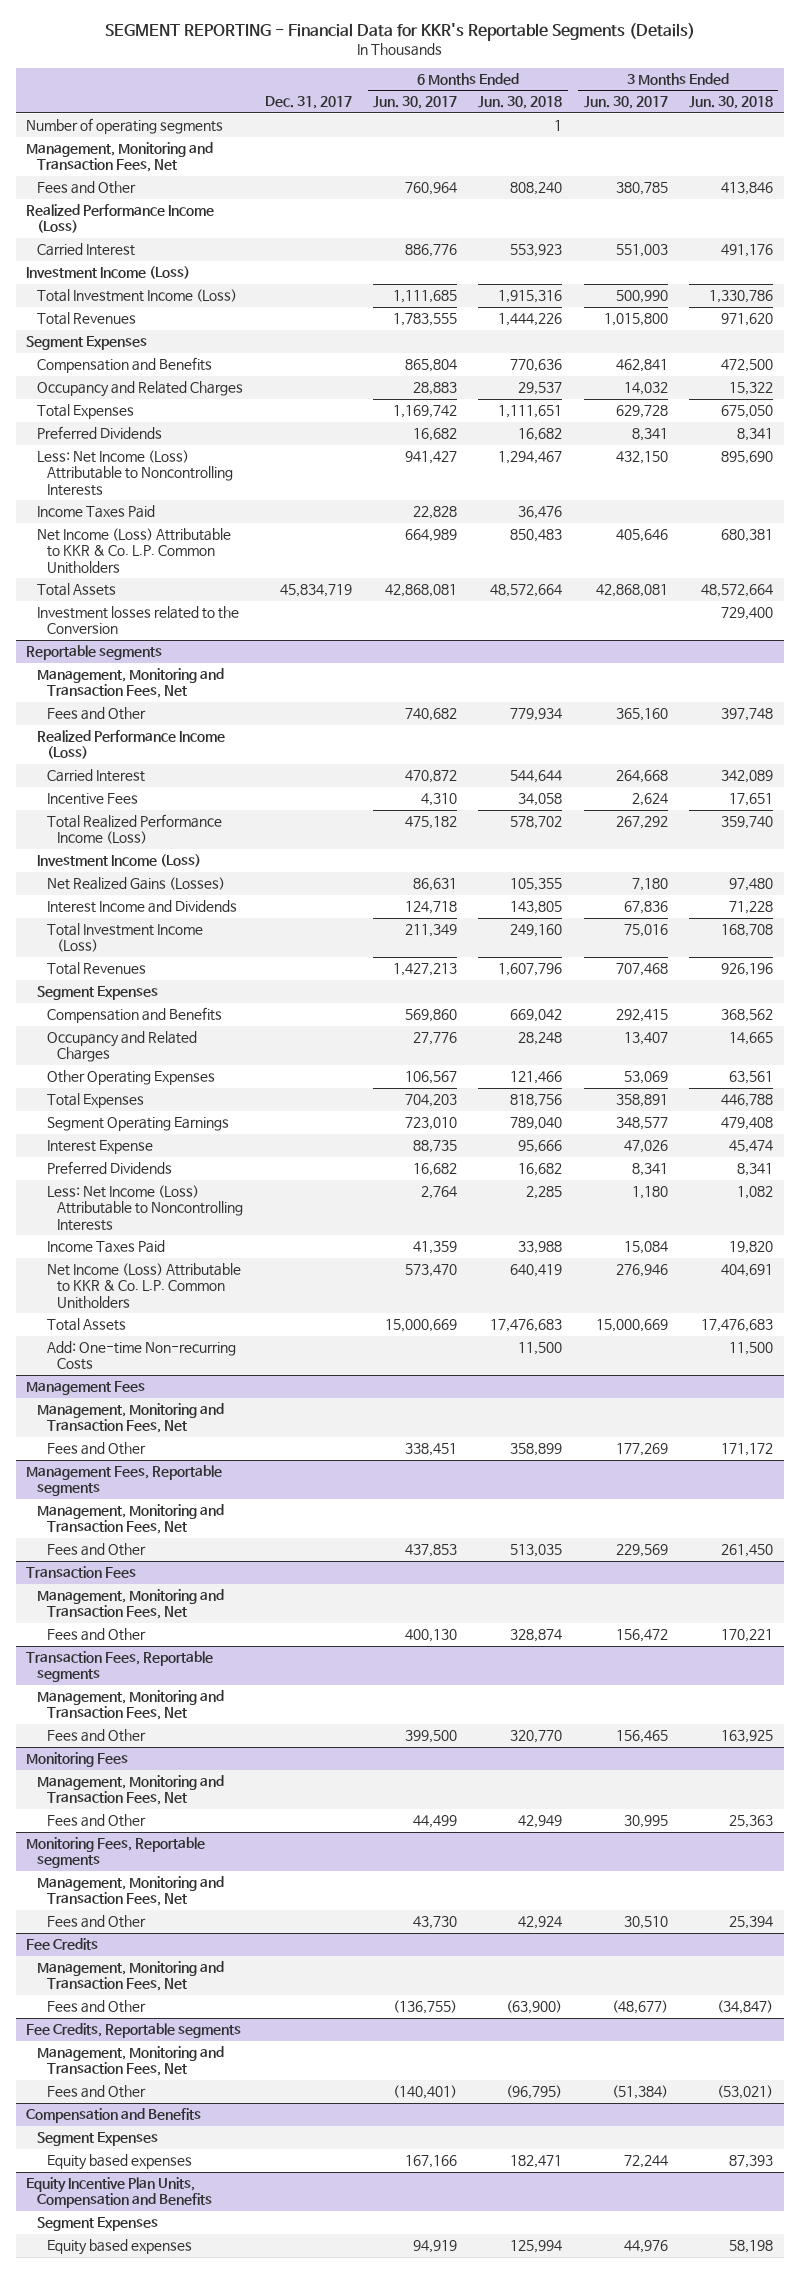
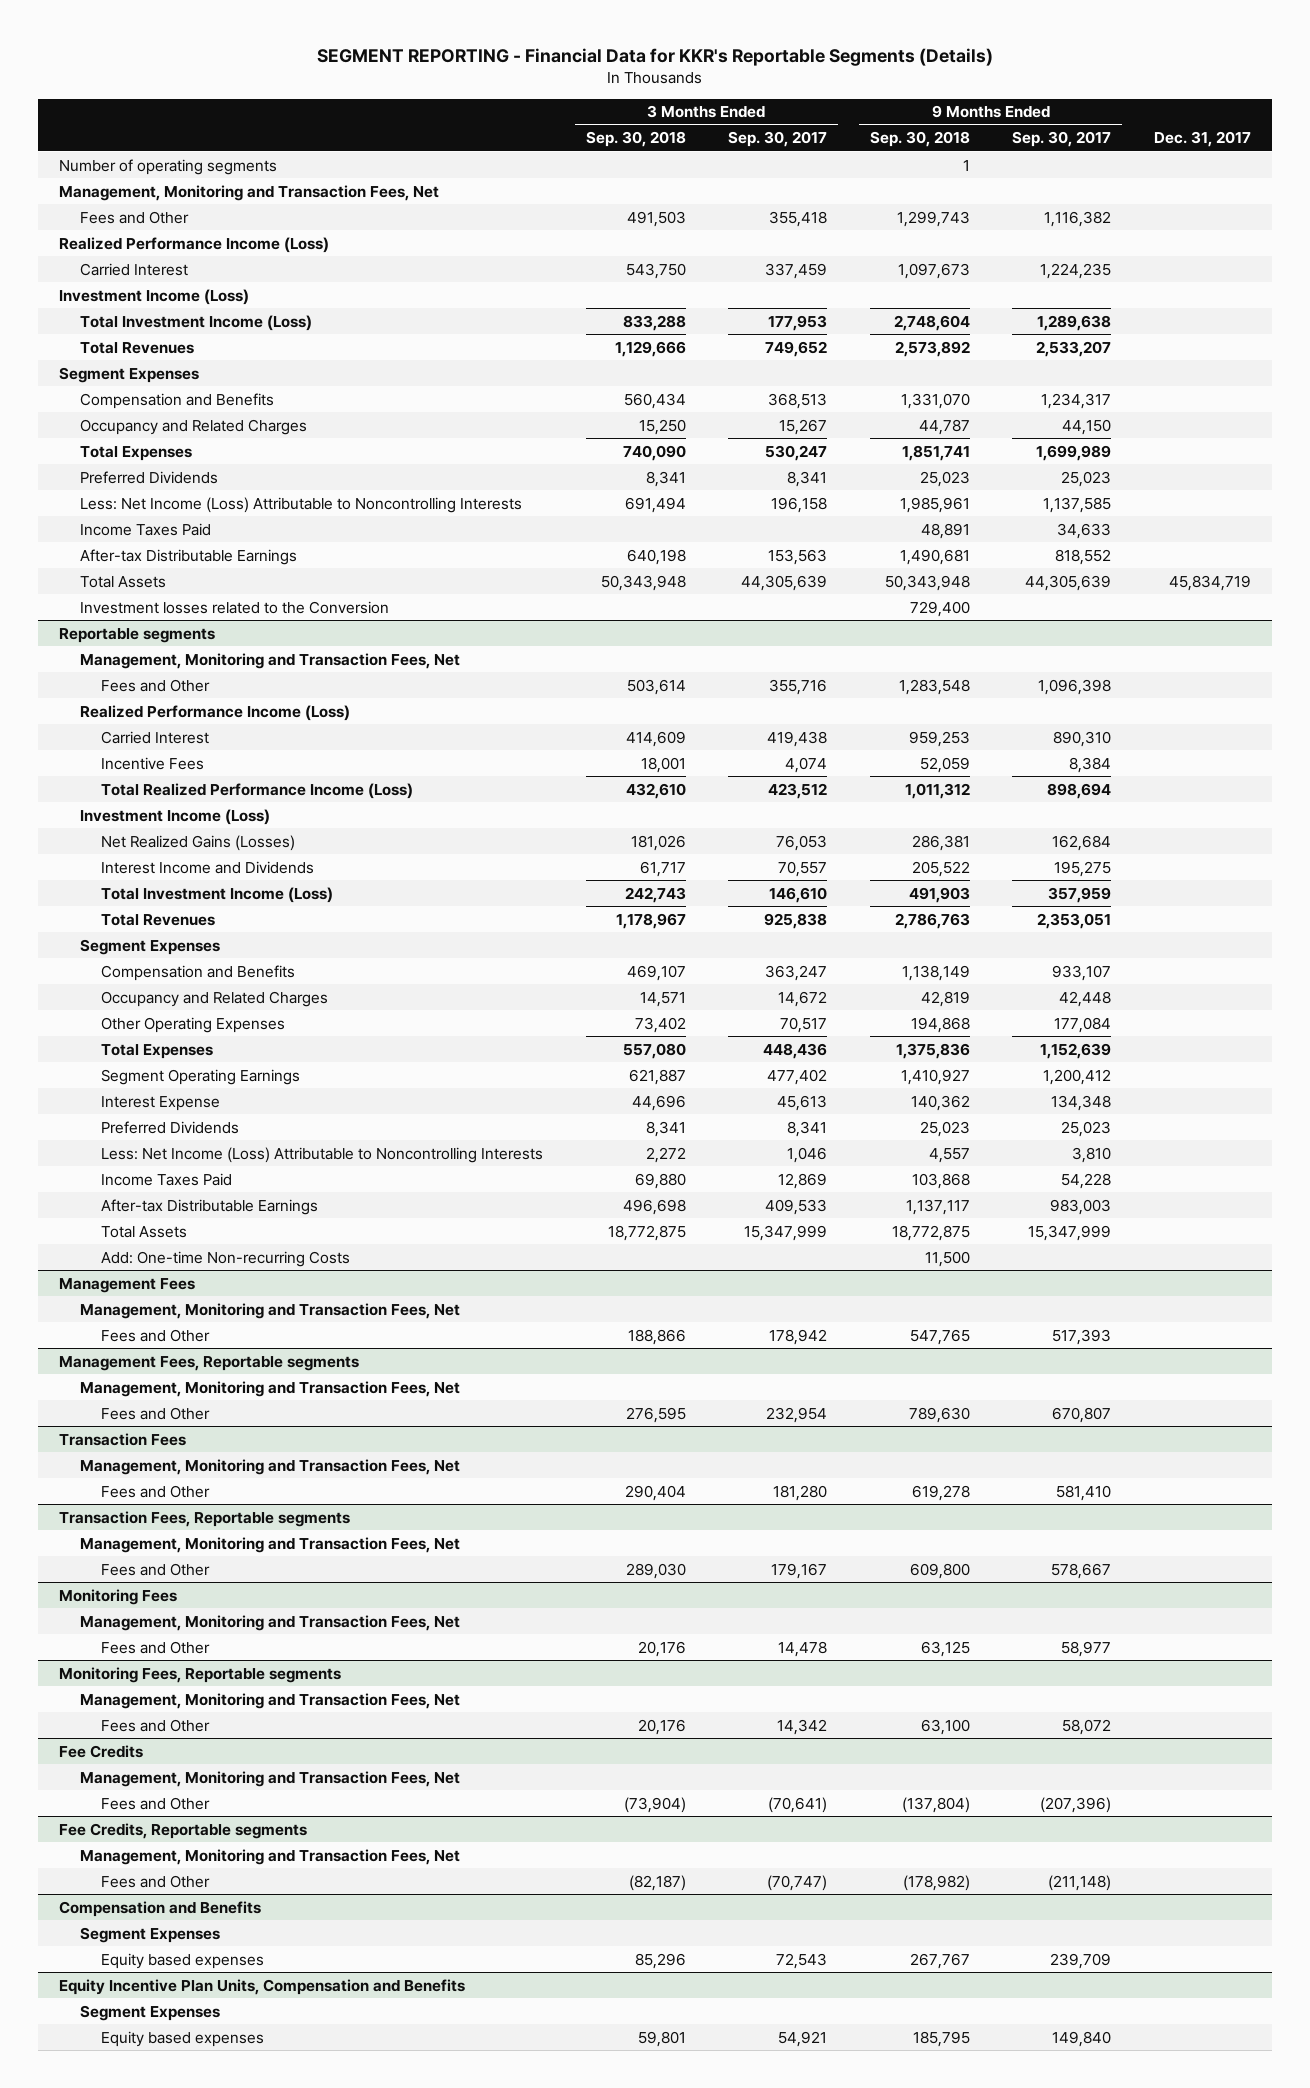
- | Dec. 31, 2017 | 6 Months Ended Jun. 30, 2017 | 6 Months Ended Jun. 30, 2018 | 3 Months Ended Jun. 30, 2017 | 3 Months Ended Jun. 30, 2018
+ | 3 Months Ended Sep. 30, 2018 | 3 Months Ended Sep. 30, 2017 | 9 Months Ended Sep. 30, 2018 | 9 Months Ended Sep. 30, 2017 | Dec. 31, 2017
- Net Income (Loss) Attributable to KKR & Co. L.P. Common Unitholders | | 664,989 | 850,483 | 405,646 | 680,381
+ After-tax Distributable Earnings | 640,198 | 153,563 | 1,490,681 | 818,552 |
@ Reportable segments
- Net Income (Loss) Attributable to KKR & Co. L.P. Common Unitholders | | 573,470 | 640,419 | 276,946 | 404,691
+ After-tax Distributable Earnings | 496,698 | 409,533 | 1,137,117 | 983,003 |

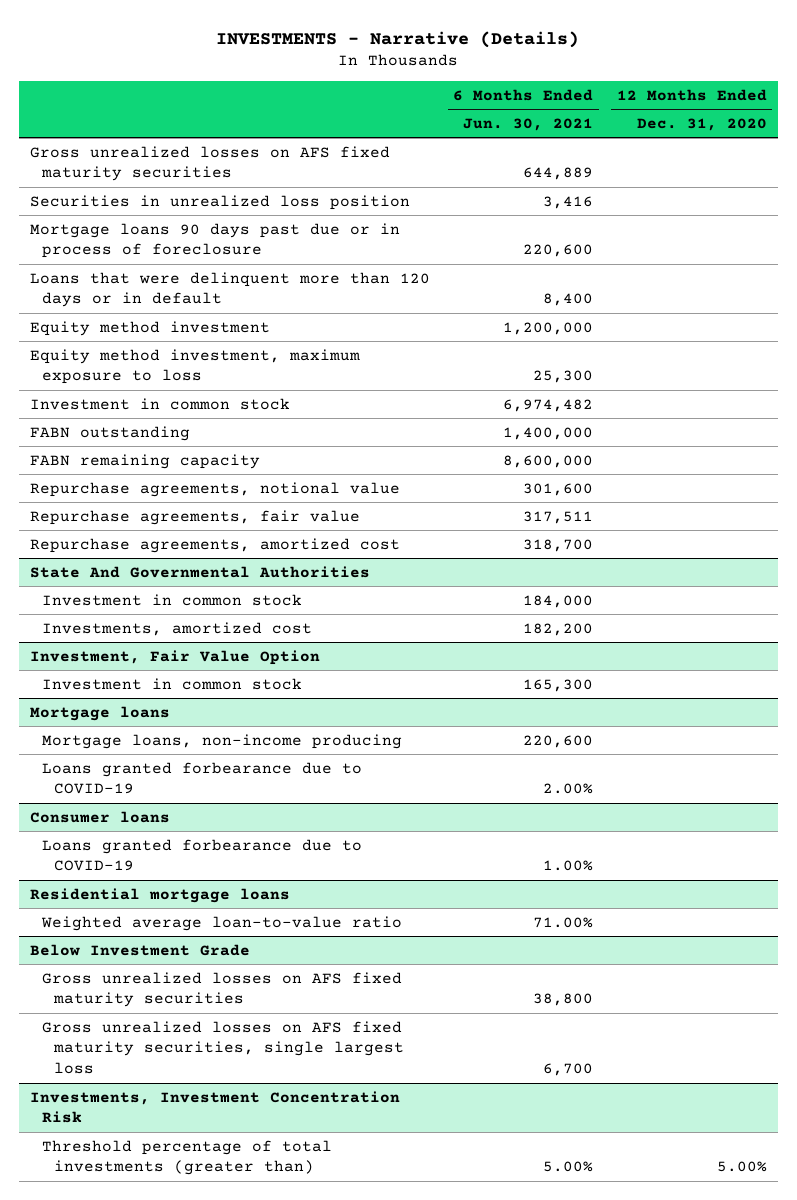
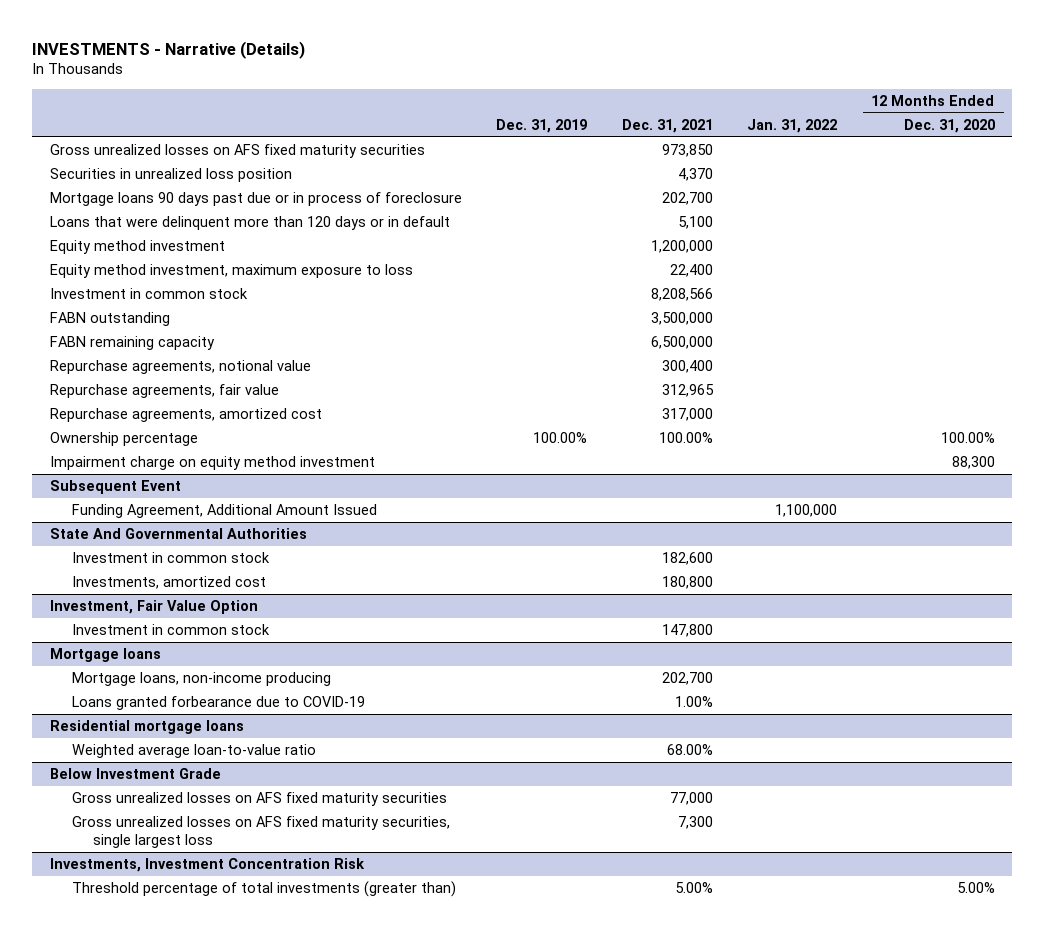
- | 6 Months Ended Jun. 30, 2021 | 12 Months Ended Dec. 31, 2020
+ | Dec. 31, 2019 | Dec. 31, 2021 | Jan. 31, 2022 | 12 Months Ended Dec. 31, 2020
+ Ownership percentage | 100.00% | 100.00% | | 100.00%
+ Impairment charge on equity method investment | | | | 88,300
+ Subsequent Event
+ Funding Agreement, Additional Amount Issued | | | 1,100,000 |
- Consumer loans
- Loans granted forbearance due to COVID-19 | 1.00% |

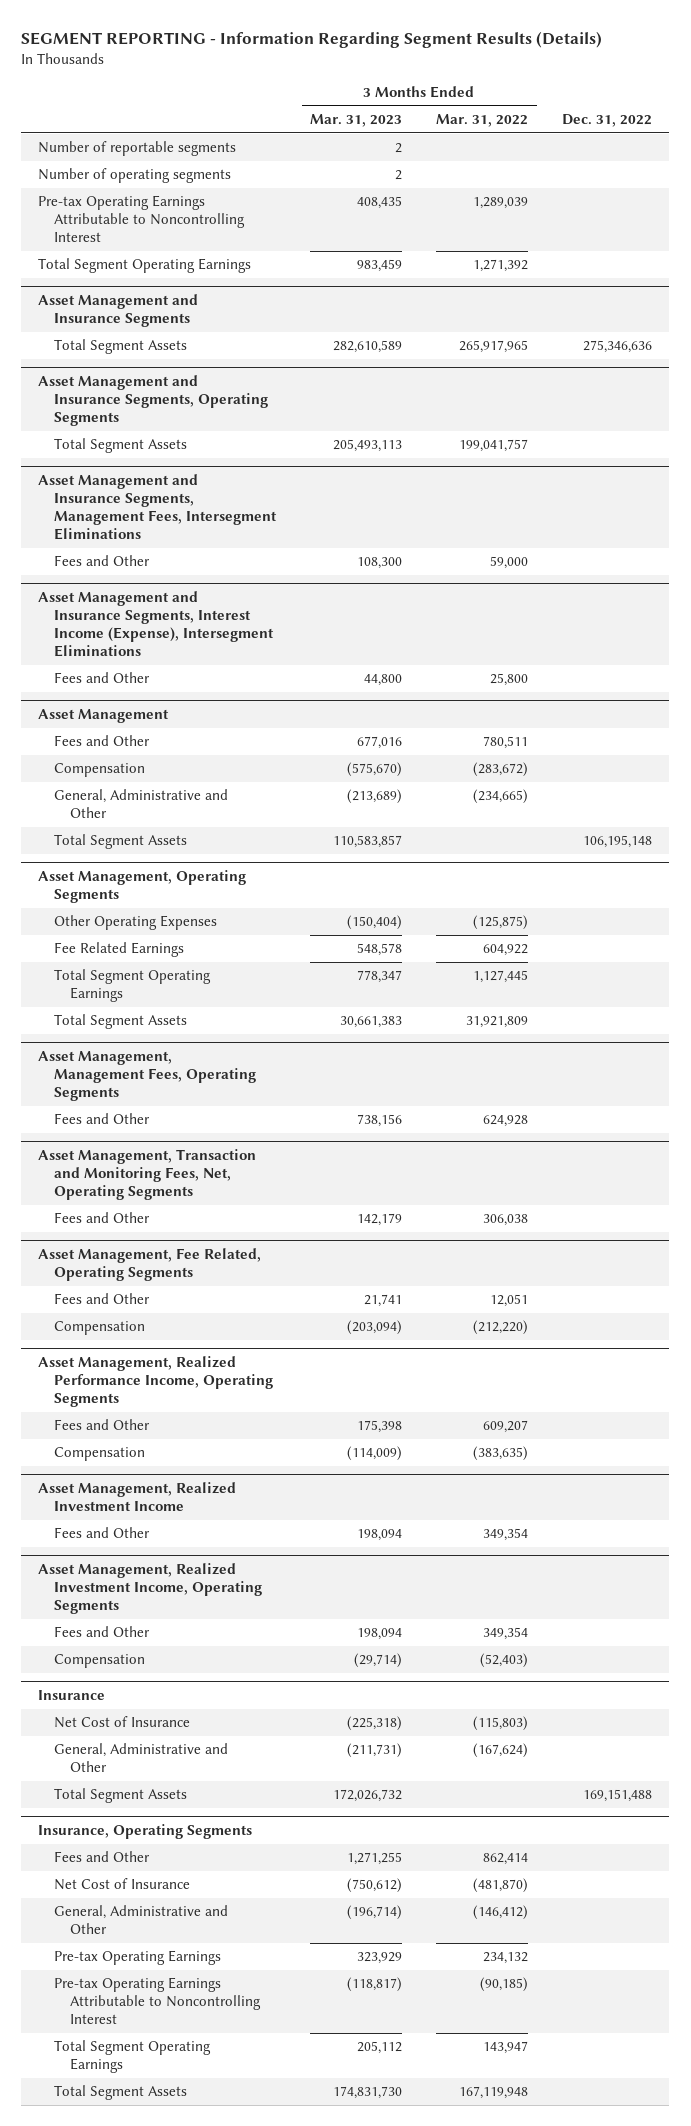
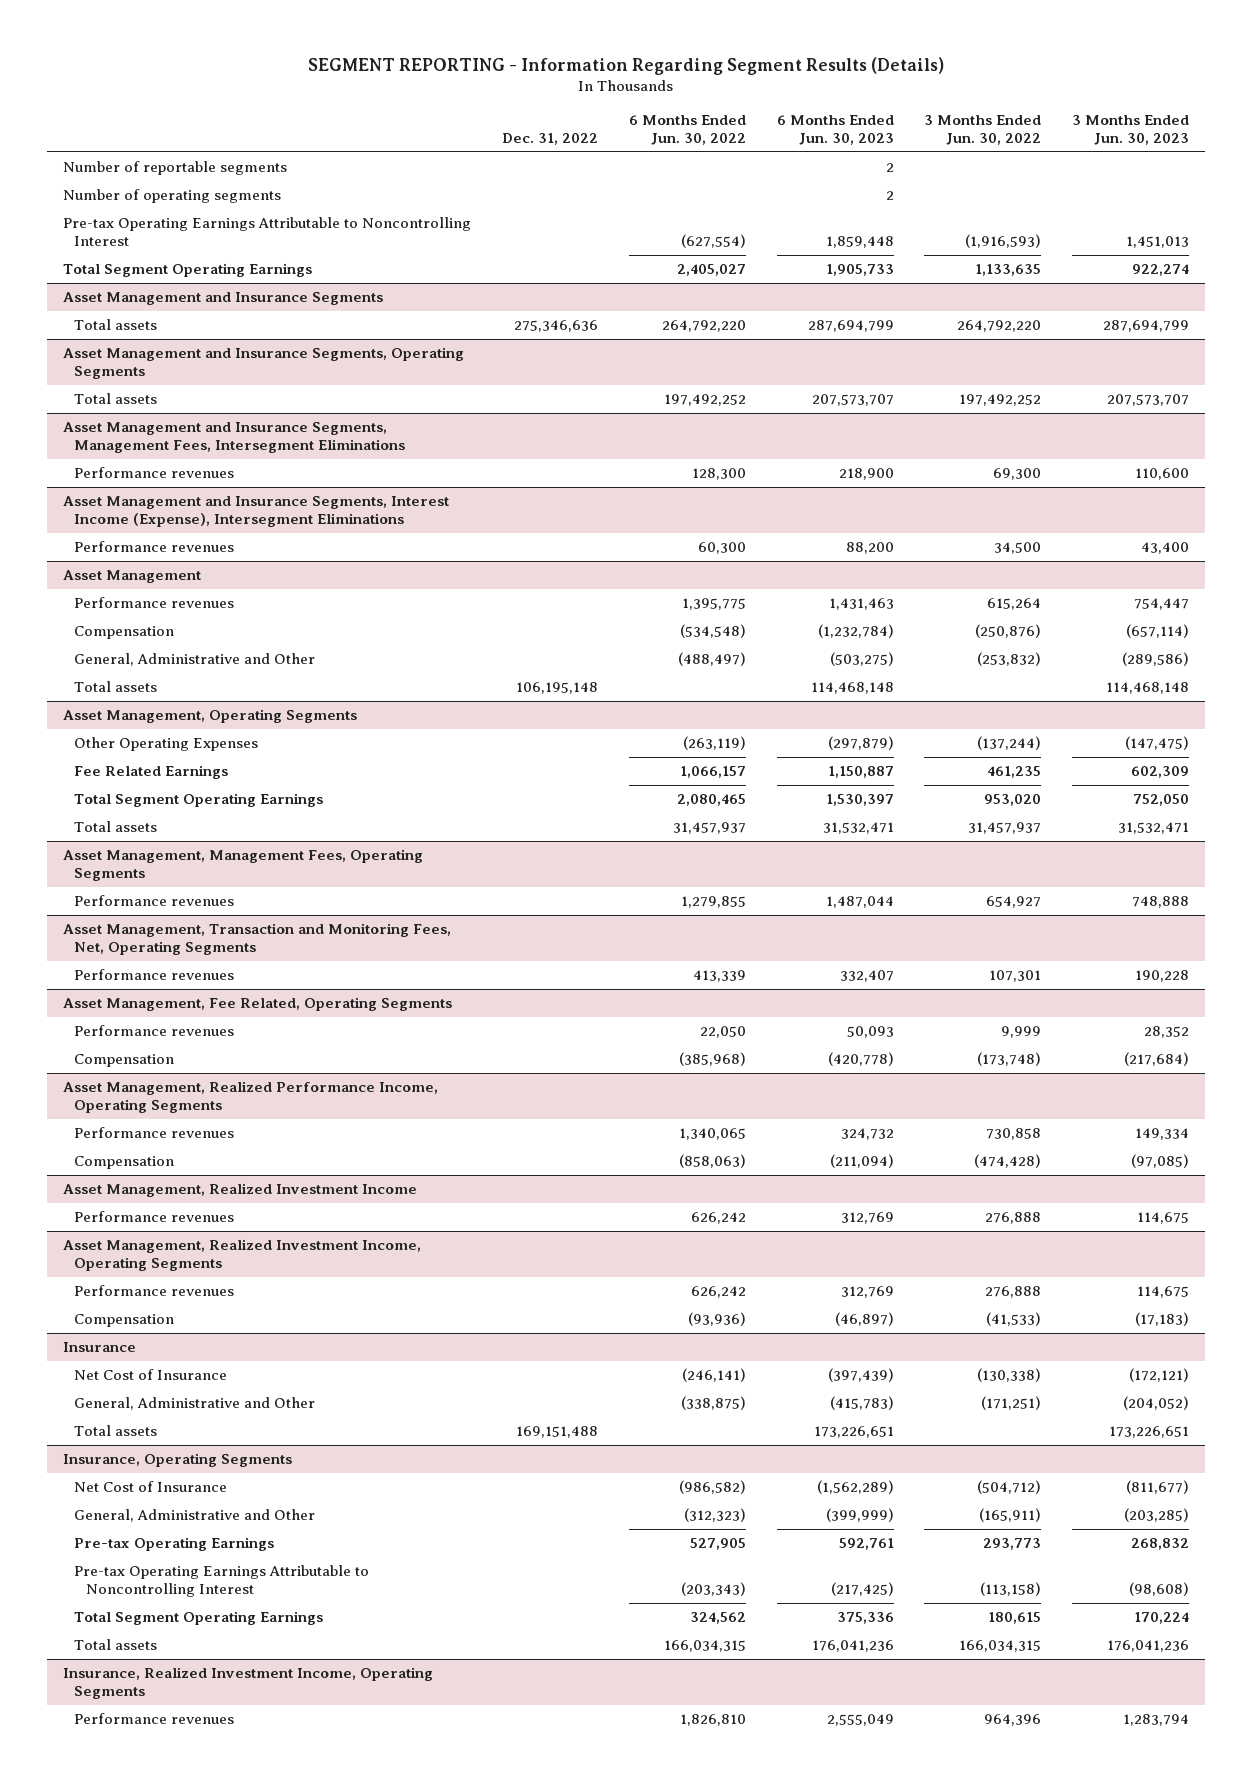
- | 3 Months Ended Mar. 31, 2023 | 3 Months Ended Mar. 31, 2022 | Dec. 31, 2022
+ | Dec. 31, 2022 | 6 Months Ended Jun. 30, 2022 | 6 Months Ended Jun. 30, 2023 | 3 Months Ended Jun. 30, 2022 | 3 Months Ended Jun. 30, 2023
@ Asset Management and Insurance Segments
- Total Segment Assets | 282,610,589 | 265,917,965 | 275,346,636
+ Total assets | 275,346,636 | 264,792,220 | 287,694,799 | 264,792,220 | 287,694,799
@ Asset Management and Insurance Segments, Operating Segments
- Total Segment Assets | 205,493,113 | 199,041,757 |
+ Total assets | | 197,492,252 | 207,573,707 | 197,492,252 | 207,573,707
@ Asset Management and Insurance Segments, Management Fees, Intersegment Eliminations
- Fees and Other | 108,300 | 59,000 |
+ Performance revenues | | 128,300 | 218,900 | 69,300 | 110,600
@ Asset Management and Insurance Segments, Interest Income (Expense), Intersegment Eliminations
- Fees and Other | 44,800 | 25,800 |
+ Performance revenues | | 60,300 | 88,200 | 34,500 | 43,400
@ Asset Management
- Fees and Other | 677,016 | 780,511 |
+ Performance revenues | | 1,395,775 | 1,431,463 | 615,264 | 754,447
- Total Segment Assets | 110,583,857 | | 106,195,148
+ Total assets | 106,195,148 | | 114,468,148 | | 114,468,148
@ Asset Management, Operating Segments
- Total Segment Assets | 30,661,383 | 31,921,809 |
+ Total assets | | 31,457,937 | 31,532,471 | 31,457,937 | 31,532,471
@ Asset Management, Management Fees, Operating Segments
- Fees and Other | 738,156 | 624,928 |
+ Performance revenues | | 1,279,855 | 1,487,044 | 654,927 | 748,888
@ Asset Management, Transaction and Monitoring Fees, Net, Operating Segments
- Fees and Other | 142,179 | 306,038 |
+ Performance revenues | | 413,339 | 332,407 | 107,301 | 190,228
@ Asset Management, Fee Related, Operating Segments
- Fees and Other | 21,741 | 12,051 |
+ Performance revenues | | 22,050 | 50,093 | 9,999 | 28,352
@ Asset Management, Realized Performance Income, Operating Segments
- Fees and Other | 175,398 | 609,207 |
+ Performance revenues | | 1,340,065 | 324,732 | 730,858 | 149,334
@ Asset Management, Realized Investment Income
- Fees and Other | 198,094 | 349,354 |
+ Performance revenues | | 626,242 | 312,769 | 276,888 | 114,675
@ Asset Management, Realized Investment Income, Operating Segments
- Fees and Other | 198,094 | 349,354 |
+ Performance revenues | | 626,242 | 312,769 | 276,888 | 114,675
@ Insurance
- Total Segment Assets | 172,026,732 | | 169,151,488
+ Total assets | 169,151,488 | | 173,226,651 | | 173,226,651
@ Insurance, Operating Segments
- Fees and Other | 1,271,255 | 862,414 |
- Total Segment Assets | 174,831,730 | 167,119,948 |
+ Total assets | | 166,034,315 | 176,041,236 | 166,034,315 | 176,041,236
+ Insurance, Realized Investment Income, Operating Segments
+ Performance revenues | | 1,826,810 | 2,555,049 | 964,396 | 1,283,794

